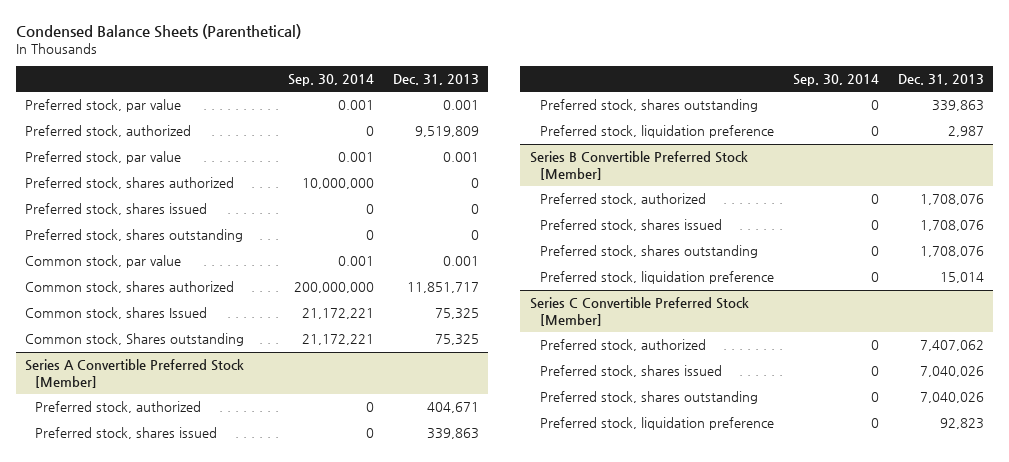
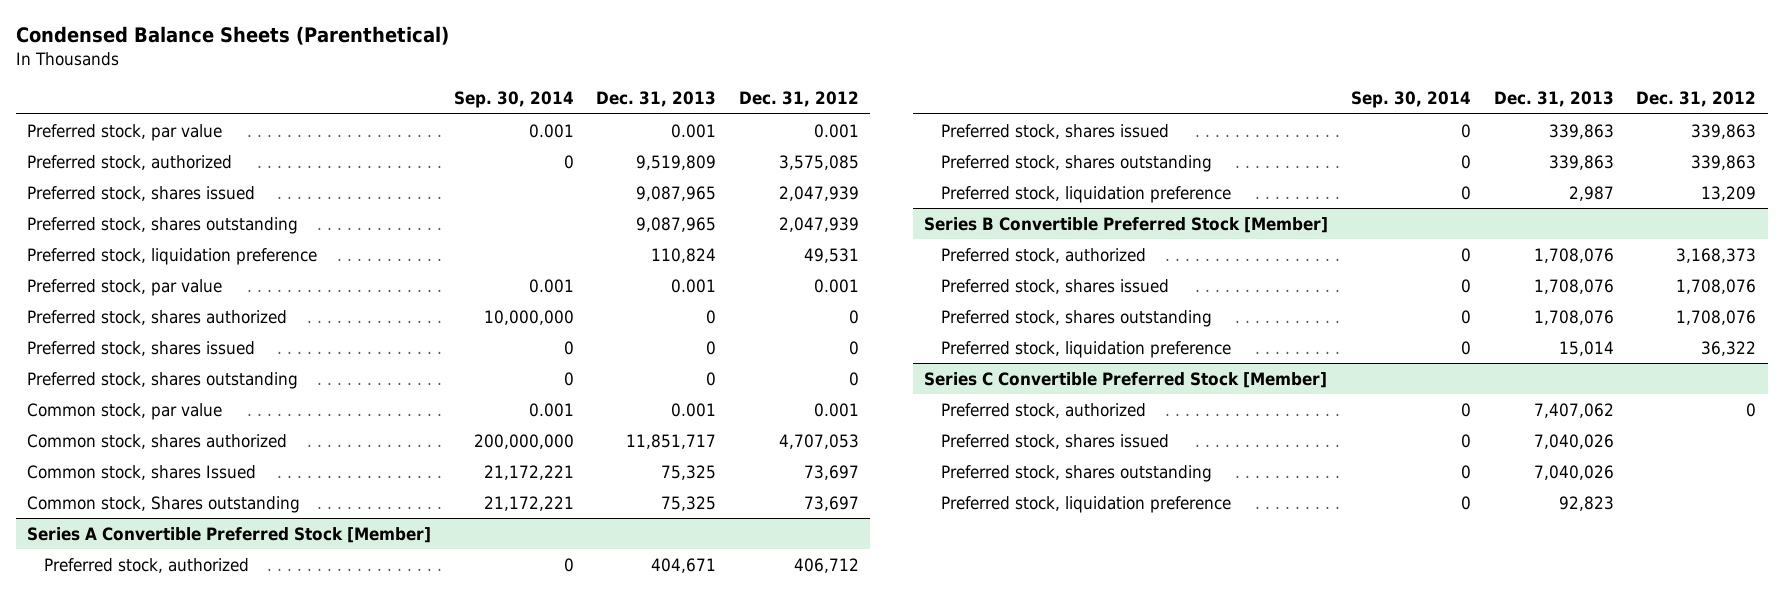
- | Sep. 30, 2014 | Dec. 31, 2013
+ | Sep. 30, 2014 | Dec. 31, 2013 | Dec. 31, 2012
+ Preferred stock, shares issued | | 9,087,965 | 2,047,939
+ Preferred stock, shares outstanding | | 9,087,965 | 2,047,939
+ Preferred stock, liquidation preference | | 110,824 | 49,531

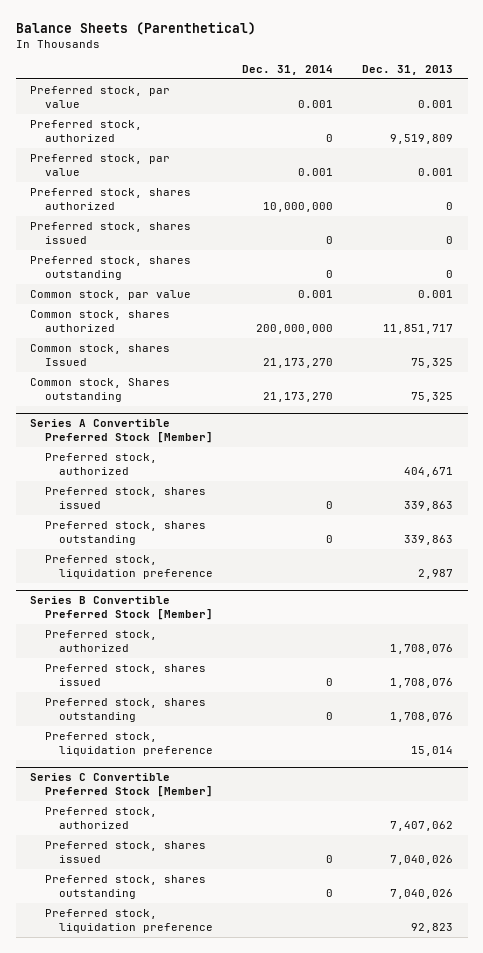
- Condensed Balance Sheets (Parenthetical)
+ Balance Sheets (Parenthetical)
- | Sep. 30, 2014 | Dec. 31, 2013 | Dec. 31, 2012
+ | Dec. 31, 2014 | Dec. 31, 2013
- Preferred stock, shares issued | | 9,087,965 | 2,047,939
- Preferred stock, shares outstanding | | 9,087,965 | 2,047,939
- Preferred stock, liquidation preference | | 110,824 | 49,531

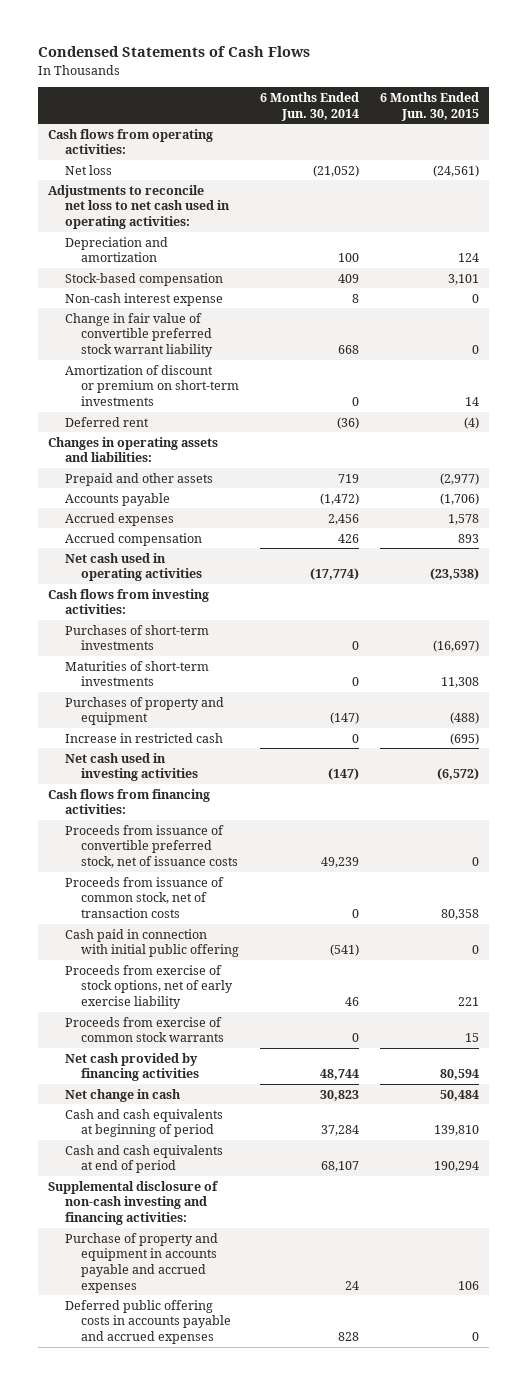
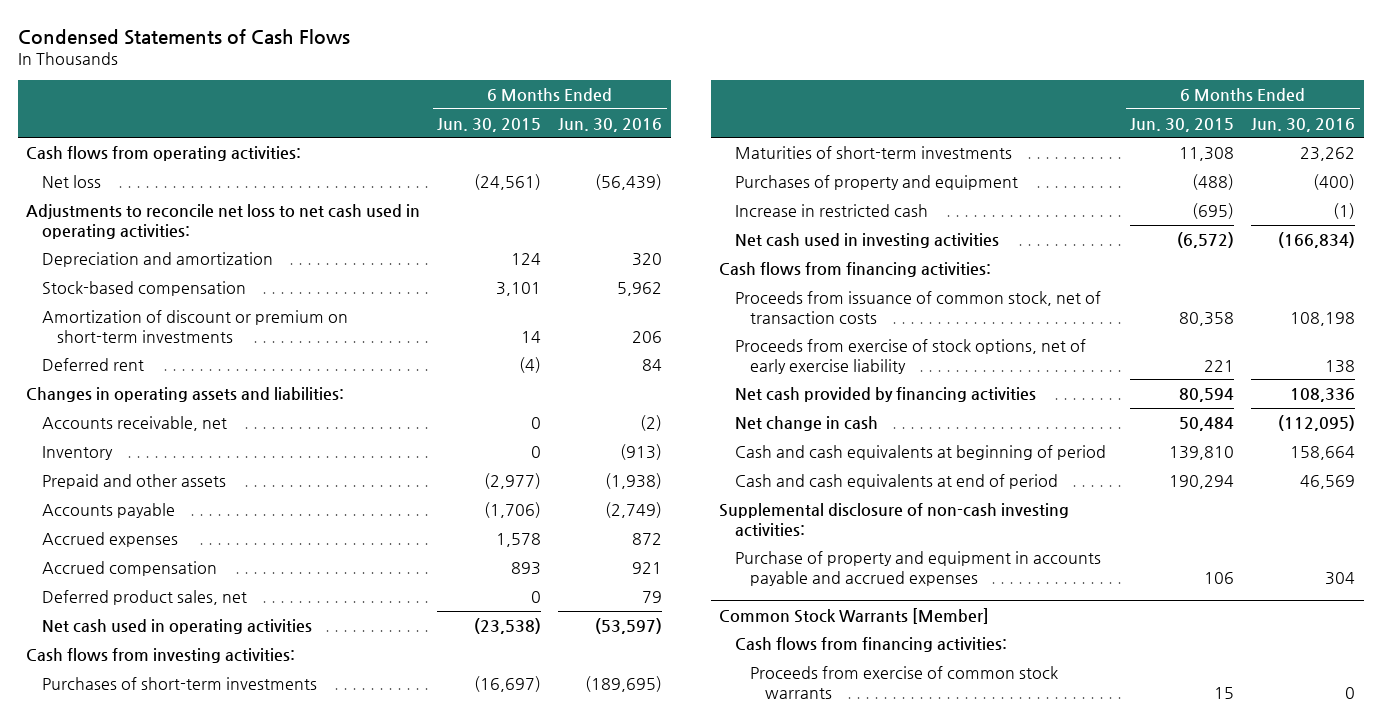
- | 6 Months Ended Jun. 30, 2014 | 6 Months Ended Jun. 30, 2015
+ | 6 Months Ended Jun. 30, 2015 | 6 Months Ended Jun. 30, 2016
- Non-cash interest expense | 8 | 0
- Change in fair value of convertible preferred stock warrant liability | 668 | 0
+ Accounts receivable, net | 0 | (2)
+ Inventory | 0 | (913)
+ Deferred product sales, net | 0 | 79
- Proceeds from issuance of convertible preferred stock, net of issuance costs | 49,239 | 0
- Cash paid in connection with initial public offering | (541) | 0
- Proceeds from exercise of common stock warrants | 0 | 15
- Supplemental disclosure of non-cash investing and financing activities:
+ Supplemental disclosure of non-cash investing activities:
- Deferred public offering costs in accounts payable and accrued expenses | 828 | 0
+ Common Stock Warrants [Member]
+ Cash flows from financing activities:
+ Proceeds from exercise of common stock warrants | 15 | 0

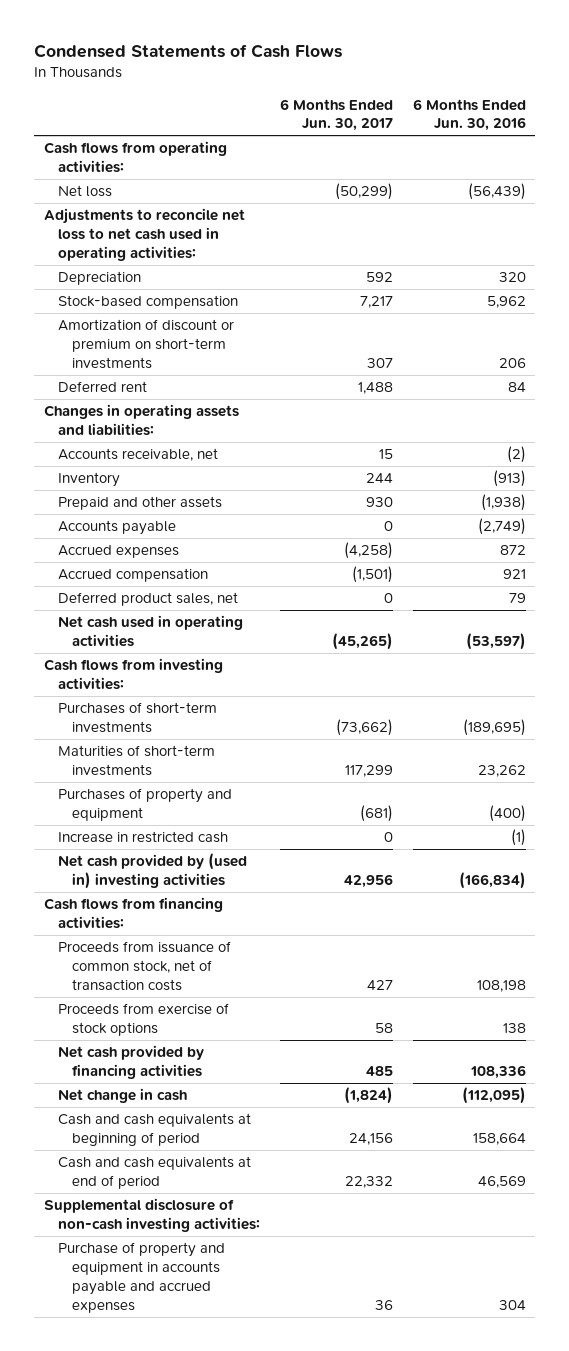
- | 6 Months Ended Jun. 30, 2015 | 6 Months Ended Jun. 30, 2016
+ | 6 Months Ended Jun. 30, 2017 | 6 Months Ended Jun. 30, 2016
- Depreciation and amortization | 124 | 320
+ Depreciation | 592 | 320
- Net cash used in investing activities | (6,572) | (166,834)
+ Net cash provided by (used in) investing activities | 42,956 | (166,834)
- Proceeds from exercise of stock options, net of early exercise liability | 221 | 138
+ Proceeds from exercise of stock options | 58 | 138
- Common Stock Warrants [Member]
- Cash flows from financing activities:
- Proceeds from exercise of common stock warrants | 15 | 0

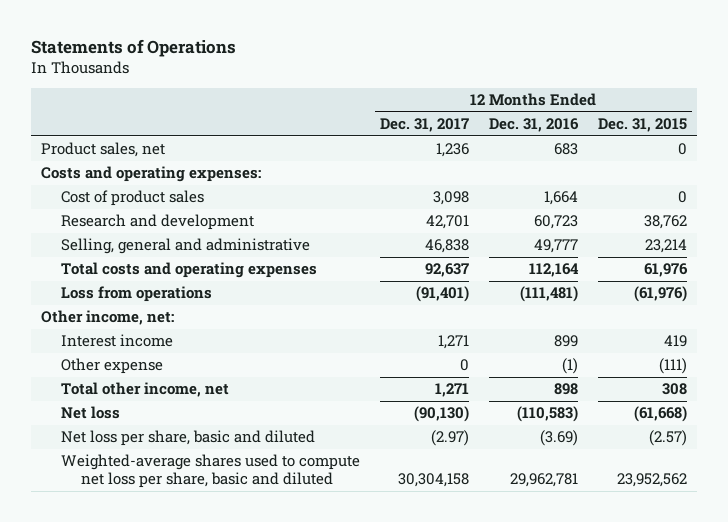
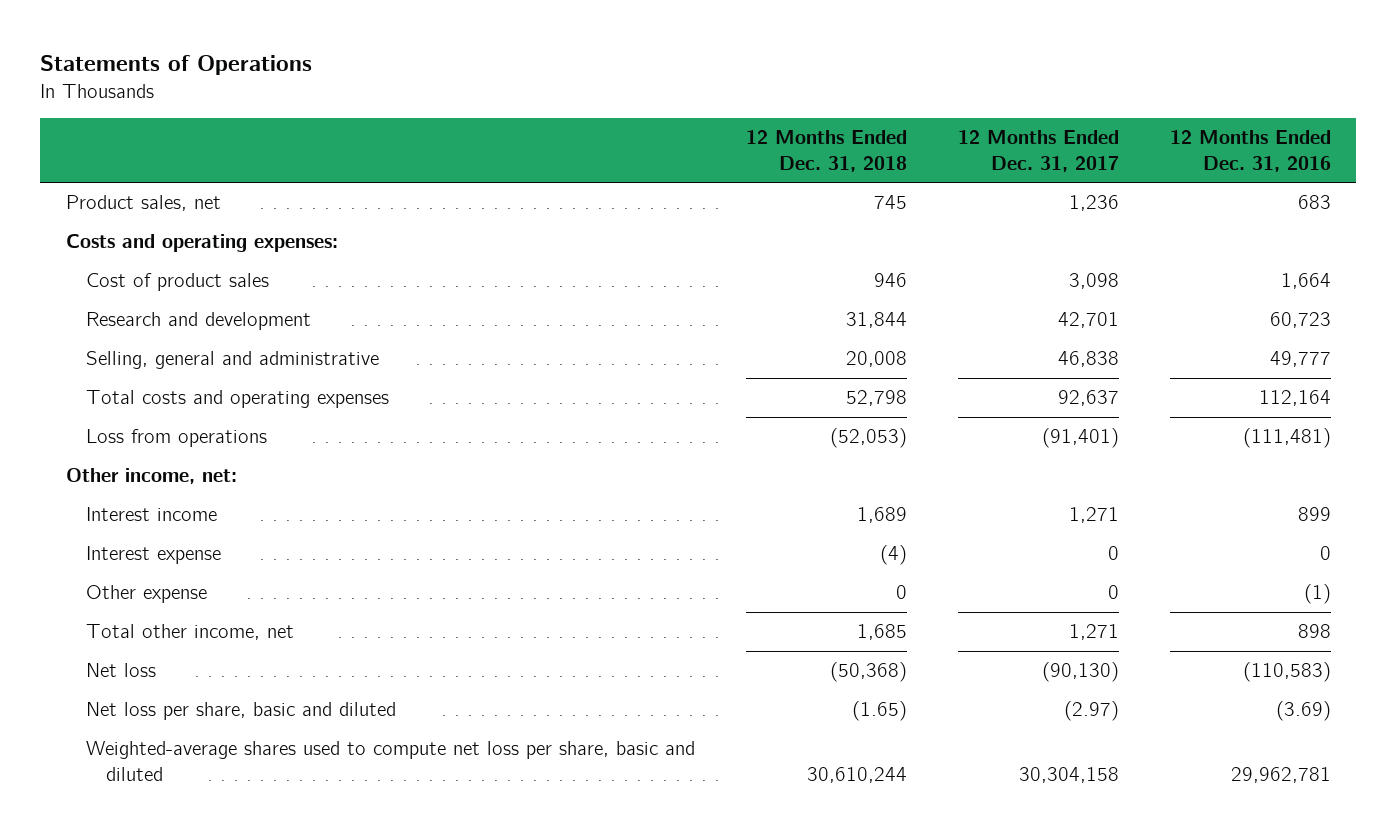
- | 12 Months Ended Dec. 31, 2017 | 12 Months Ended Dec. 31, 2016 | 12 Months Ended Dec. 31, 2015
+ | 12 Months Ended Dec. 31, 2018 | 12 Months Ended Dec. 31, 2017 | 12 Months Ended Dec. 31, 2016
+ Interest expense | (4) | 0 | 0

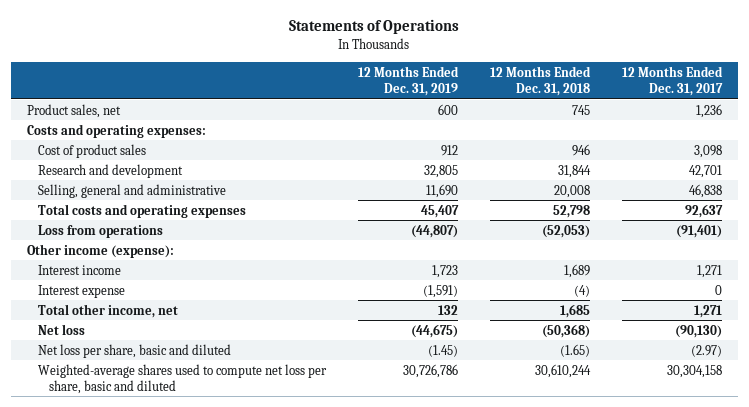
- | 12 Months Ended Dec. 31, 2018 | 12 Months Ended Dec. 31, 2017 | 12 Months Ended Dec. 31, 2016
+ | 12 Months Ended Dec. 31, 2019 | 12 Months Ended Dec. 31, 2018 | 12 Months Ended Dec. 31, 2017
- Other income, net:
+ Other income (expense):
- Other expense | 0 | 0 | (1)

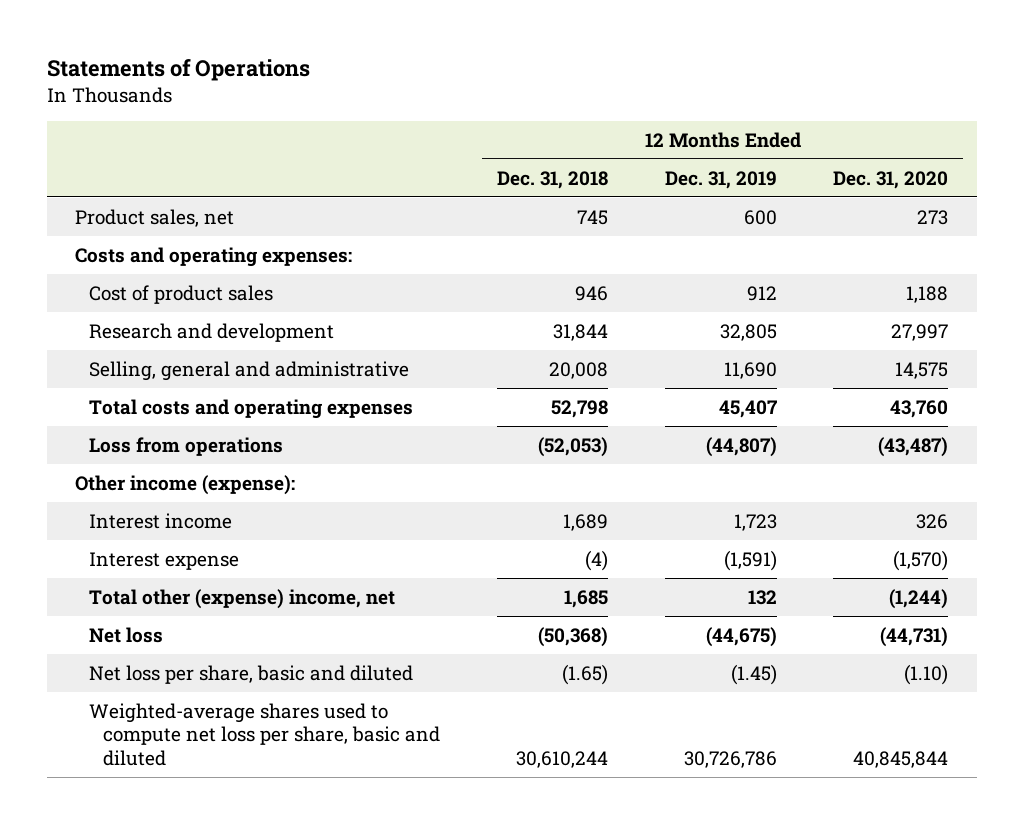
- | 12 Months Ended Dec. 31, 2019 | 12 Months Ended Dec. 31, 2018 | 12 Months Ended Dec. 31, 2017
+ | 12 Months Ended Dec. 31, 2018 | 12 Months Ended Dec. 31, 2019 | 12 Months Ended Dec. 31, 2020
- Total other income, net | 132 | 1,685 | 1,271
+ Total other (expense) income, net | 1,685 | 132 | (1,244)

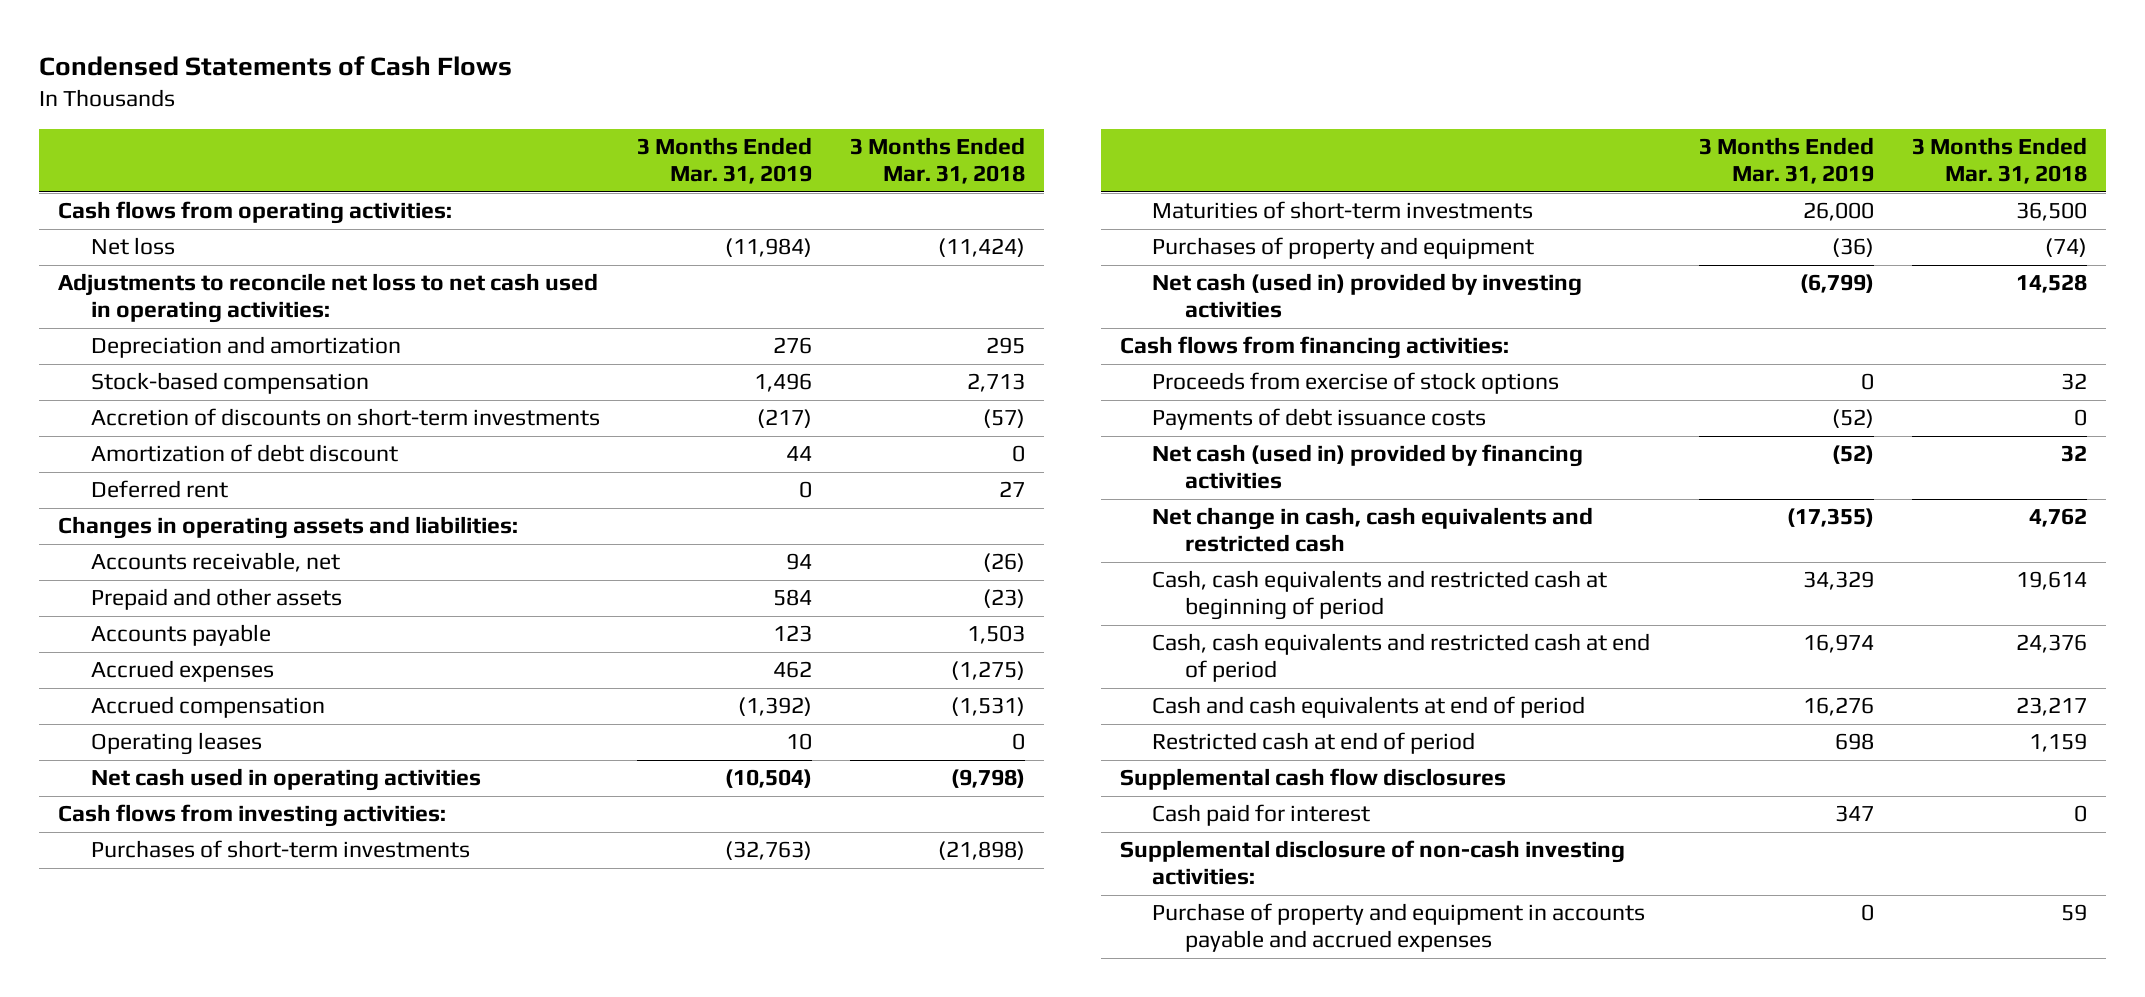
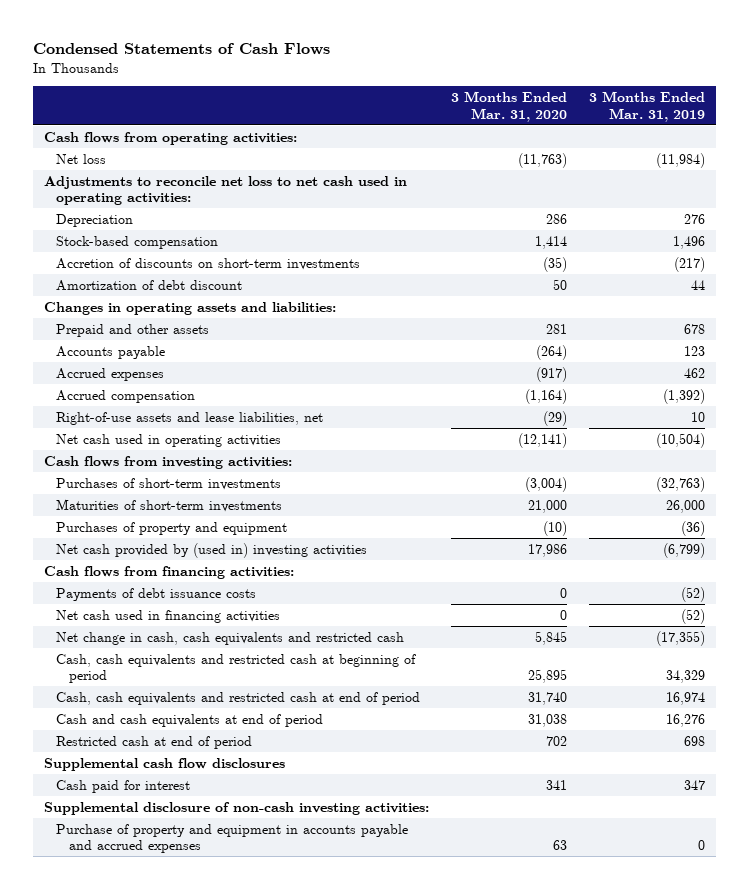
- | 3 Months Ended Mar. 31, 2019 | 3 Months Ended Mar. 31, 2018
+ | 3 Months Ended Mar. 31, 2020 | 3 Months Ended Mar. 31, 2019
- Depreciation and amortization | 276 | 295
+ Depreciation | 286 | 276
- Deferred rent | 0 | 27
- Accounts receivable, net | 94 | (26)
- Prepaid and other assets | 584 | (23)
+ Prepaid and other assets | 281 | 678
- Operating leases | 10 | 0
+ Right-of-use assets and lease liabilities, net | (29) | 10
- Net cash (used in) provided by investing activities | (6,799) | 14,528
+ Net cash provided by (used in) investing activities | 17,986 | (6,799)
- Proceeds from exercise of stock options | 0 | 32
- Net cash (used in) provided by financing activities | (52) | 32
+ Net cash used in financing activities | 0 | (52)

